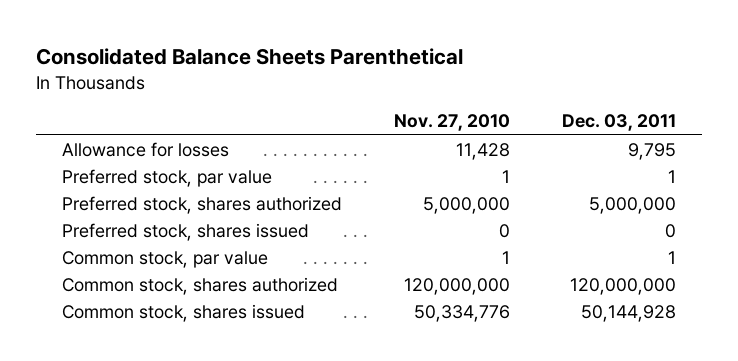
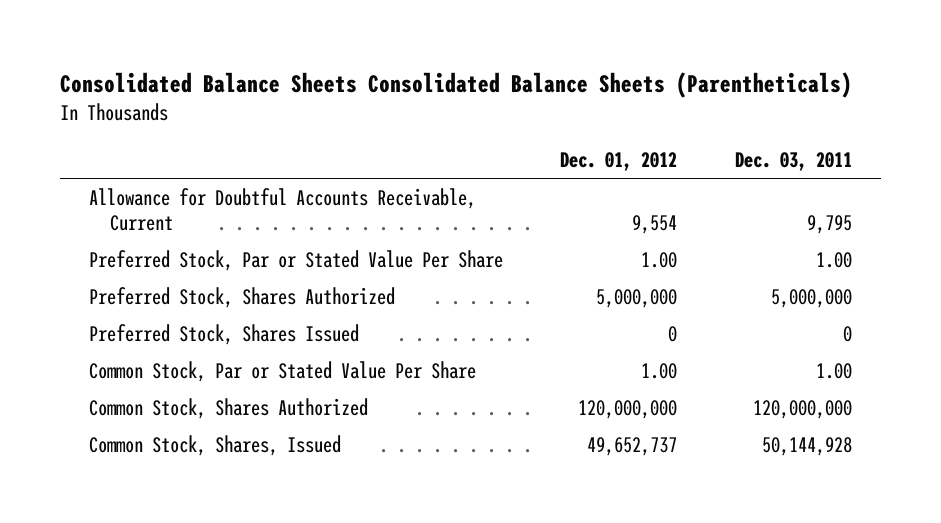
- Consolidated Balance Sheets Parenthetical
+ Consolidated Balance Sheets Consolidated Balance Sheets (Parentheticals)
- | Nov. 27, 2010 | Dec. 03, 2011
+ | Dec. 01, 2012 | Dec. 03, 2011
- Allowance for losses | 11,428 | 9,795
- Preferred stock, par value | 1 | 1
- Preferred stock, shares authorized | 5,000,000 | 5,000,000
- Preferred stock, shares issued | 0 | 0
- Common stock, par value | 1 | 1
- Common stock, shares authorized | 120,000,000 | 120,000,000
- Common stock, shares issued | 50,334,776 | 50,144,928
+ Allowance for Doubtful Accounts Receivable, Current | 9,554 | 9,795
+ Preferred Stock, Par or Stated Value Per Share | 1.00 | 1.00
+ Preferred Stock, Shares Authorized | 5,000,000 | 5,000,000
+ Preferred Stock, Shares Issued | 0 | 0
+ Common Stock, Par or Stated Value Per Share | 1.00 | 1.00
+ Common Stock, Shares Authorized | 120,000,000 | 120,000,000
+ Common Stock, Shares, Issued | 49,652,737 | 50,144,928

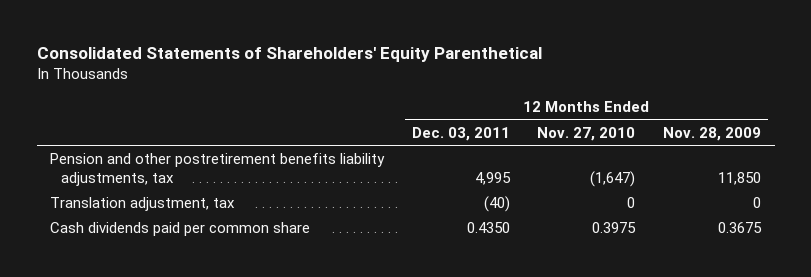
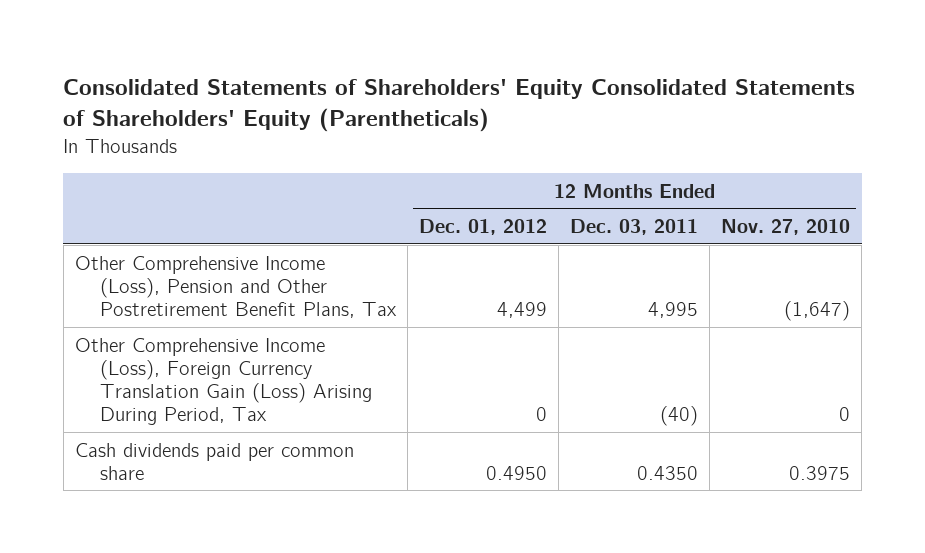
- Consolidated Statements of Shareholders' Equity Parenthetical
+ Consolidated Statements of Shareholders' Equity Consolidated Statements of Shareholders' Equity (Parentheticals)
- | 12 Months Ended Dec. 03, 2011 | 12 Months Ended Nov. 27, 2010 | 12 Months Ended Nov. 28, 2009
+ | 12 Months Ended Dec. 01, 2012 | 12 Months Ended Dec. 03, 2011 | 12 Months Ended Nov. 27, 2010
- Pension and other postretirement benefits liability adjustments, tax | 4,995 | (1,647) | 11,850
- Translation adjustment, tax | (40) | 0 | 0
+ Other Comprehensive Income (Loss), Pension and Other Postretirement Benefit Plans, Tax | 4,499 | 4,995 | (1,647)
+ Other Comprehensive Income (Loss), Foreign Currency Translation Gain (Loss) Arising During Period, Tax | 0 | (40) | 0

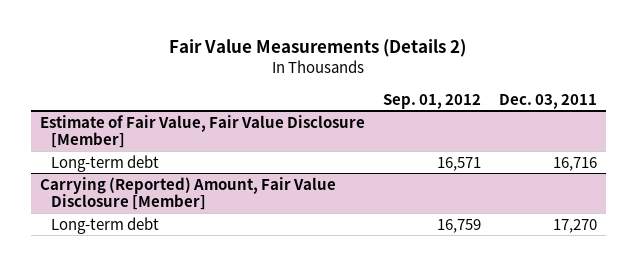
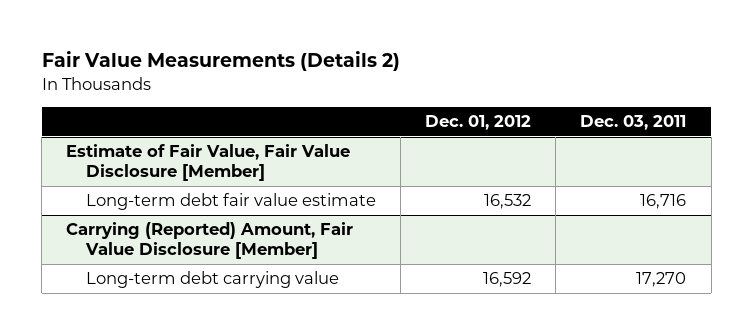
- | Sep. 01, 2012 | Dec. 03, 2011
+ | Dec. 01, 2012 | Dec. 03, 2011
@ Estimate of Fair Value, Fair Value Disclosure [Member]
- Long-term debt | 16,571 | 16,716
+ Long-term debt fair value estimate | 16,532 | 16,716
@ Carrying (Reported) Amount, Fair Value Disclosure [Member]
- Long-term debt | 16,759 | 17,270
+ Long-term debt carrying value | 16,592 | 17,270

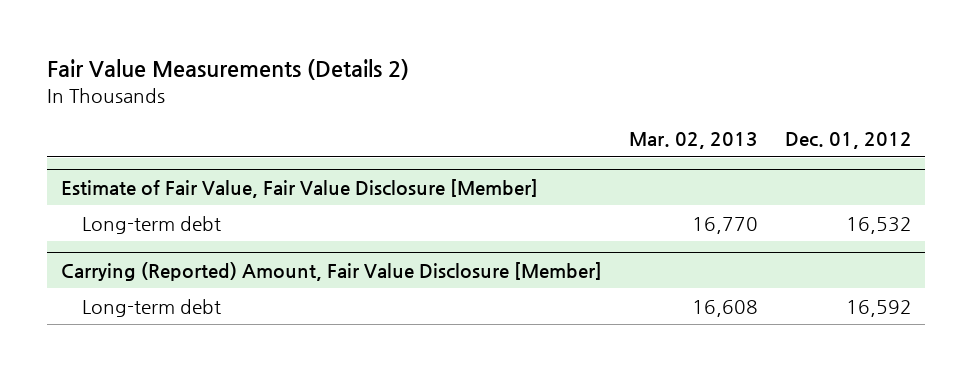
- | Dec. 01, 2012 | Dec. 03, 2011
+ | Mar. 02, 2013 | Dec. 01, 2012
@ Estimate of Fair Value, Fair Value Disclosure [Member]
- Long-term debt fair value estimate | 16,532 | 16,716
+ Long-term debt | 16,770 | 16,532
@ Carrying (Reported) Amount, Fair Value Disclosure [Member]
- Long-term debt carrying value | 16,592 | 17,270
+ Long-term debt | 16,608 | 16,592

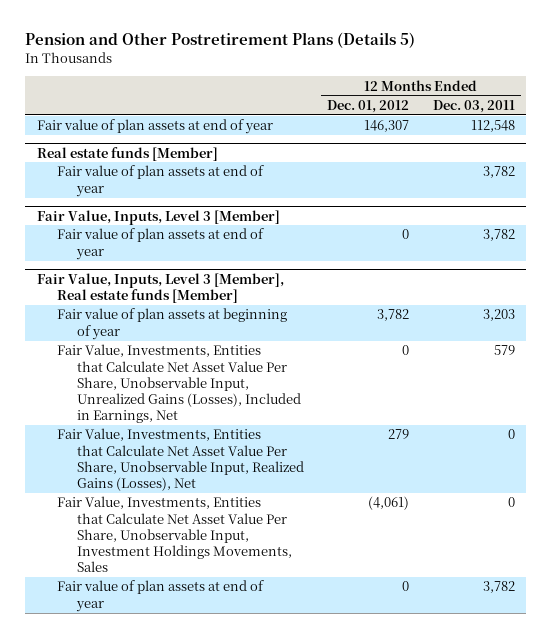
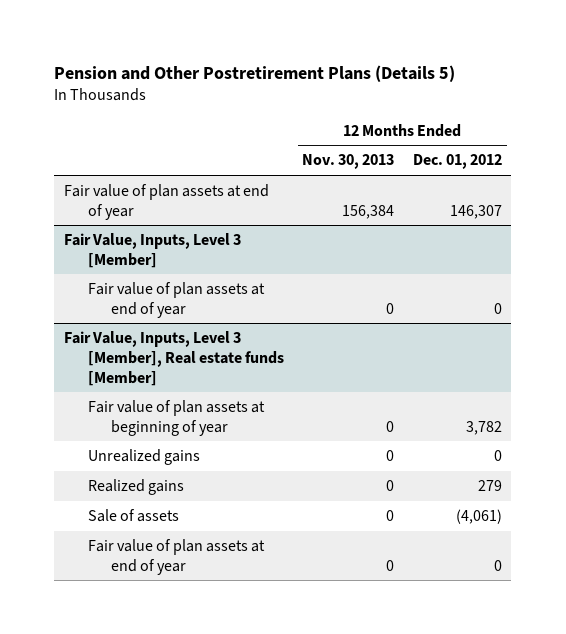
- | 12 Months Ended Dec. 01, 2012 | 12 Months Ended Dec. 03, 2011
+ | 12 Months Ended Nov. 30, 2013 | 12 Months Ended Dec. 01, 2012
- Real estate funds [Member]
- Fair value of plan assets at end of year | | 3,782
@ Fair Value, Inputs, Level 3 [Member], Real estate funds [Member]
- Fair Value, Investments, Entities that Calculate Net Asset Value Per Share, Unobservable Input, Unrealized Gains (Losses), Included in Earnings, Net | 0 | 579
- Fair Value, Investments, Entities that Calculate Net Asset Value Per Share, Unobservable Input, Realized Gains (Losses), Net | 279 | 0
- Fair Value, Investments, Entities that Calculate Net Asset Value Per Share, Unobservable Input, Investment Holdings Movements, Sales | (4,061) | 0
+ Unrealized gains | 0 | 0
+ Realized gains | 0 | 279
+ Sale of assets | 0 | (4,061)

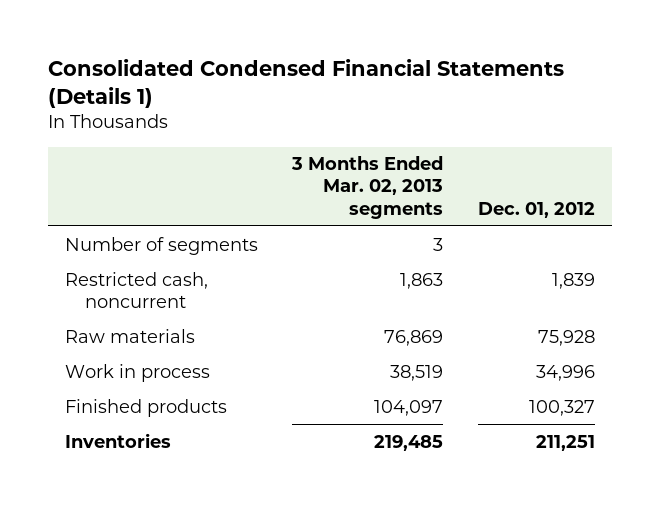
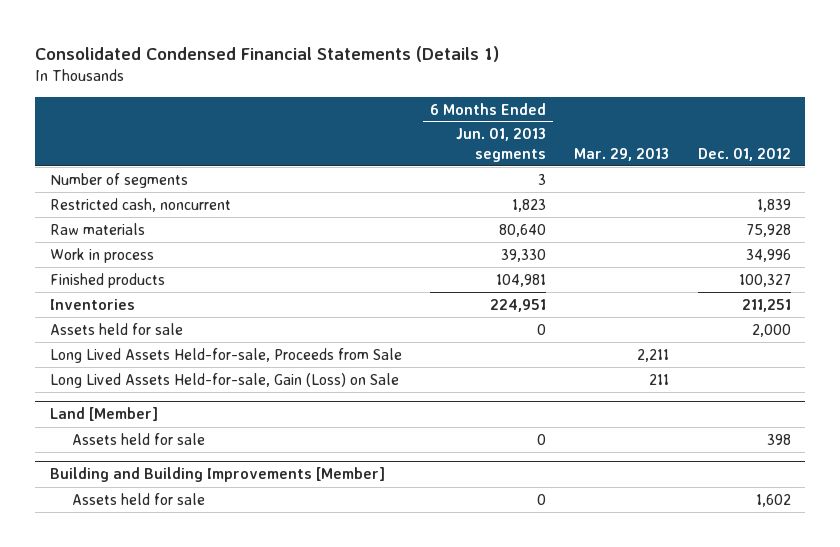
- | 3 Months Ended Mar. 02, 2013 segments | Dec. 01, 2012
+ | 6 Months Ended Jun. 01, 2013 segments | Mar. 29, 2013 | Dec. 01, 2012
+ Assets held for sale | 0 | | 2,000
+ Long Lived Assets Held-for-sale, Proceeds from Sale | | 2,211 |
+ Long Lived Assets Held-for-sale, Gain (Loss) on Sale | | 211 |
+ Land [Member]
+ Assets held for sale | 0 | | 398
+ Building and Building Improvements [Member]
+ Assets held for sale | 0 | | 1,602

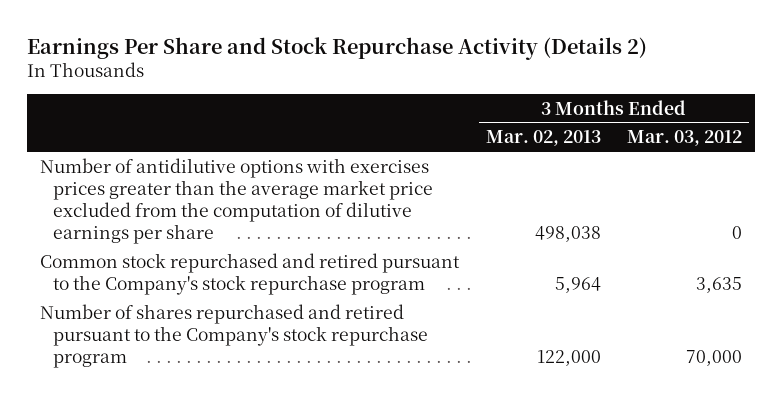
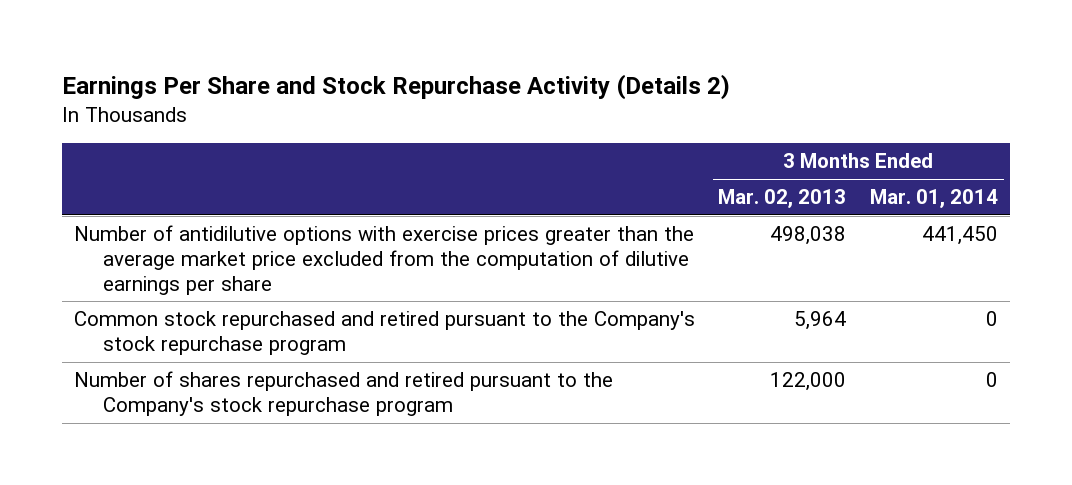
- | 3 Months Ended Mar. 02, 2013 | 3 Months Ended Mar. 03, 2012
+ | 3 Months Ended Mar. 02, 2013 | 3 Months Ended Mar. 01, 2014
- Number of antidilutive options with exercises prices greater than the average market price excluded from the computation of dilutive earnings per share | 498,038 | 0
+ Number of antidilutive options with exercise prices greater than the average market price excluded from the computation of dilutive earnings per share | 498,038 | 441,450

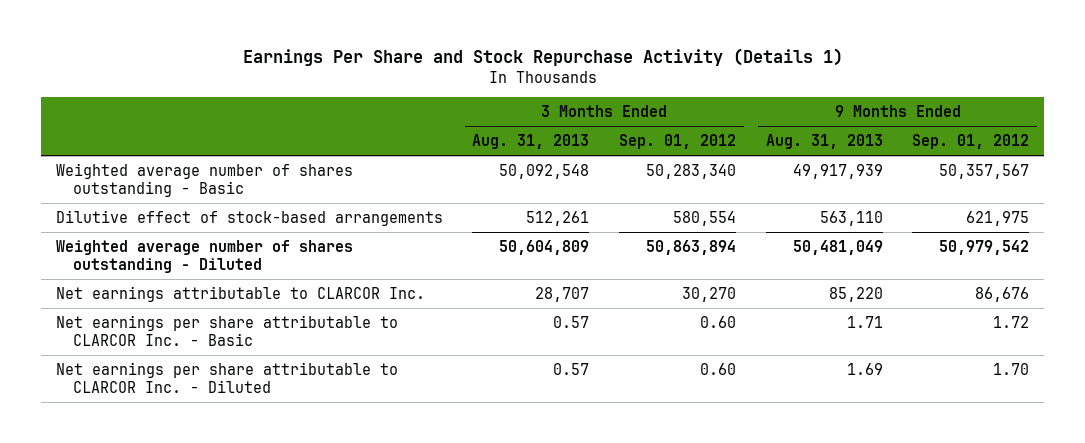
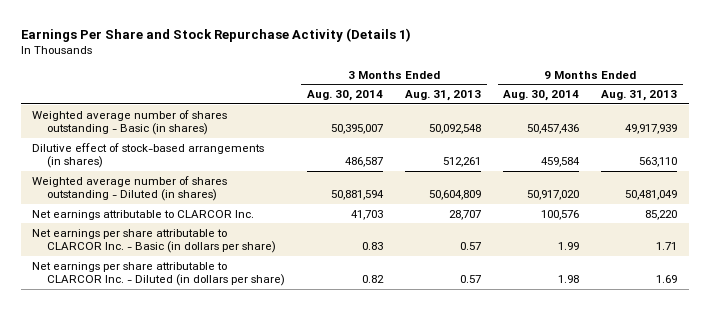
- | 3 Months Ended Aug. 31, 2013 | 3 Months Ended Sep. 01, 2012 | 9 Months Ended Aug. 31, 2013 | 9 Months Ended Sep. 01, 2012
+ | 3 Months Ended Aug. 30, 2014 | 3 Months Ended Aug. 31, 2013 | 9 Months Ended Aug. 30, 2014 | 9 Months Ended Aug. 31, 2013
- Weighted average number of shares outstanding - Basic | 50,092,548 | 50,283,340 | 49,917,939 | 50,357,567
- Dilutive effect of stock-based arrangements | 512,261 | 580,554 | 563,110 | 621,975
- Weighted average number of shares outstanding - Diluted | 50,604,809 | 50,863,894 | 50,481,049 | 50,979,542
+ Weighted average number of shares outstanding - Basic (in shares) | 50,395,007 | 50,092,548 | 50,457,436 | 49,917,939
+ Dilutive effect of stock-based arrangements (in shares) | 486,587 | 512,261 | 459,584 | 563,110
+ Weighted average number of shares outstanding - Diluted (in shares) | 50,881,594 | 50,604,809 | 50,917,020 | 50,481,049
- Net earnings per share attributable to CLARCOR Inc. - Basic | 0.57 | 0.60 | 1.71 | 1.72
- Net earnings per share attributable to CLARCOR Inc. - Diluted | 0.57 | 0.60 | 1.69 | 1.70
+ Net earnings per share attributable to CLARCOR Inc. - Basic (in dollars per share) | 0.83 | 0.57 | 1.99 | 1.71
+ Net earnings per share attributable to CLARCOR Inc. - Diluted (in dollars per share) | 0.82 | 0.57 | 1.98 | 1.69

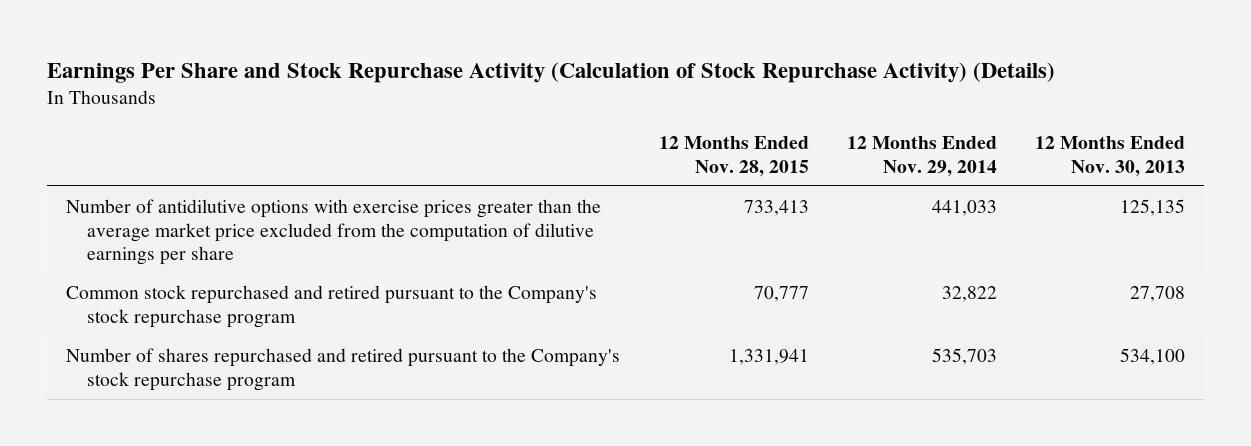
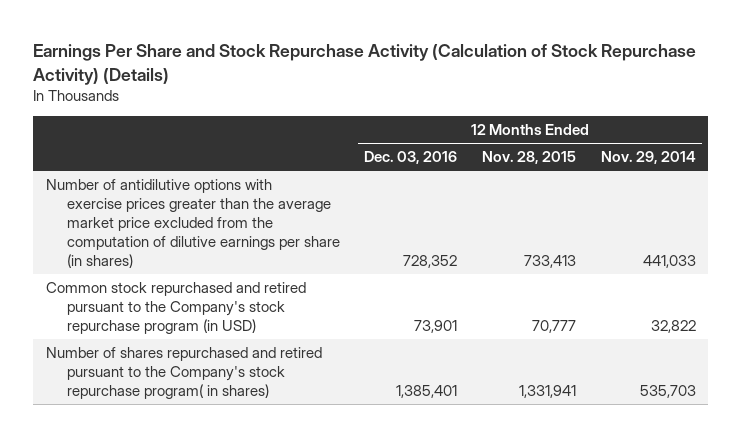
- | 12 Months Ended Nov. 28, 2015 | 12 Months Ended Nov. 29, 2014 | 12 Months Ended Nov. 30, 2013
+ | 12 Months Ended Dec. 03, 2016 | 12 Months Ended Nov. 28, 2015 | 12 Months Ended Nov. 29, 2014
- Number of antidilutive options with exercise prices greater than the average market price excluded from the computation of dilutive earnings per share | 733,413 | 441,033 | 125,135
- Common stock repurchased and retired pursuant to the Company's stock repurchase program | 70,777 | 32,822 | 27,708
- Number of shares repurchased and retired pursuant to the Company's stock repurchase program | 1,331,941 | 535,703 | 534,100
+ Number of antidilutive options with exercise prices greater than the average market price excluded from the computation of dilutive earnings per share (in shares) | 728,352 | 733,413 | 441,033
+ Common stock repurchased and retired pursuant to the Company's stock repurchase program (in USD) | 73,901 | 70,777 | 32,822
+ Number of shares repurchased and retired pursuant to the Company's stock repurchase program( in shares) | 1,385,401 | 1,331,941 | 535,703

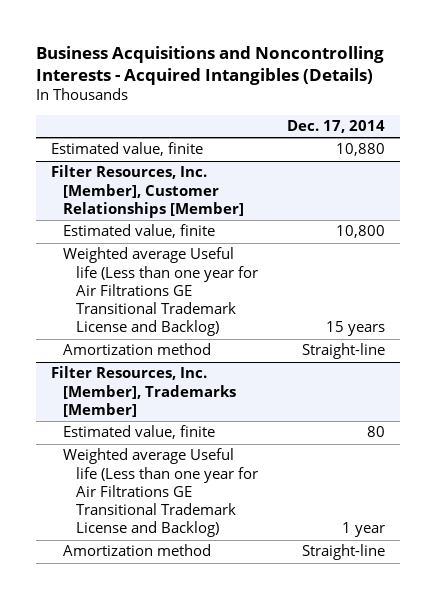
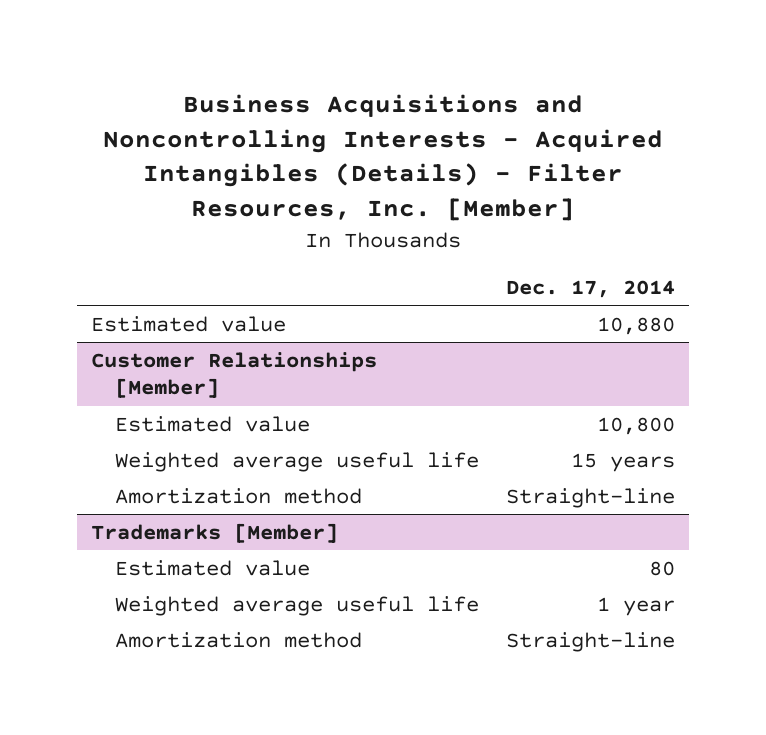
- Business Acquisitions and Noncontrolling Interests - Acquired Intangibles (Details)
+ Business Acquisitions and Noncontrolling Interests - Acquired Intangibles (Details) - Filter Resources, Inc. [Member]
- Estimated value, finite | 10,880
- Filter Resources, Inc. [Member], Customer Relationships [Member]
- Estimated value, finite | 10,800
- Weighted average Useful life (Less than one year for Air Filtrations GE Transitional Trademark License and Backlog) | 15 years
+ Estimated value | 10,880
+ Customer Relationships [Member]
+ Estimated value | 10,800
+ Weighted average useful life | 15 years
- Filter Resources, Inc. [Member], Trademarks [Member]
- Estimated value, finite | 80
- Weighted average Useful life (Less than one year for Air Filtrations GE Transitional Trademark License and Backlog) | 1 year
+ Trademarks [Member]
+ Estimated value | 80
+ Weighted average useful life | 1 year

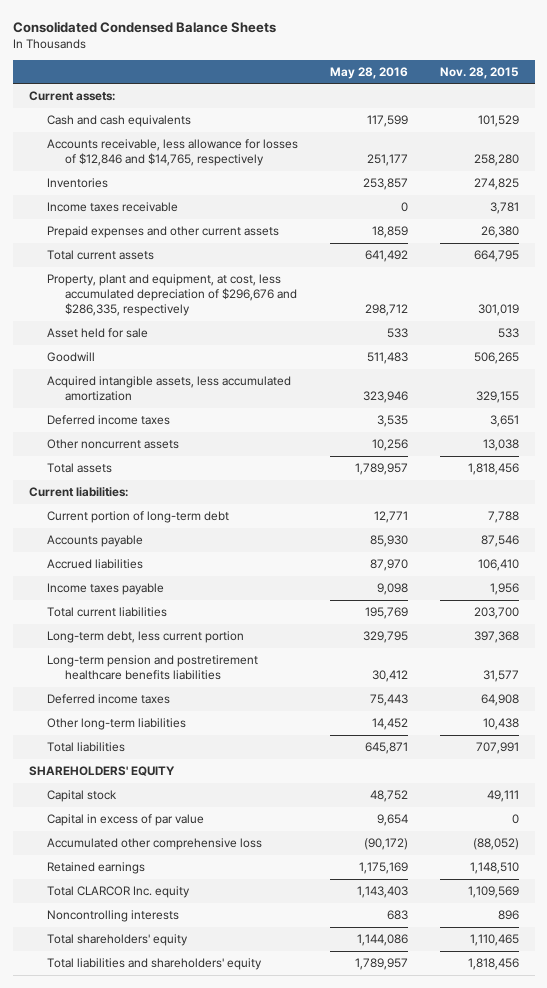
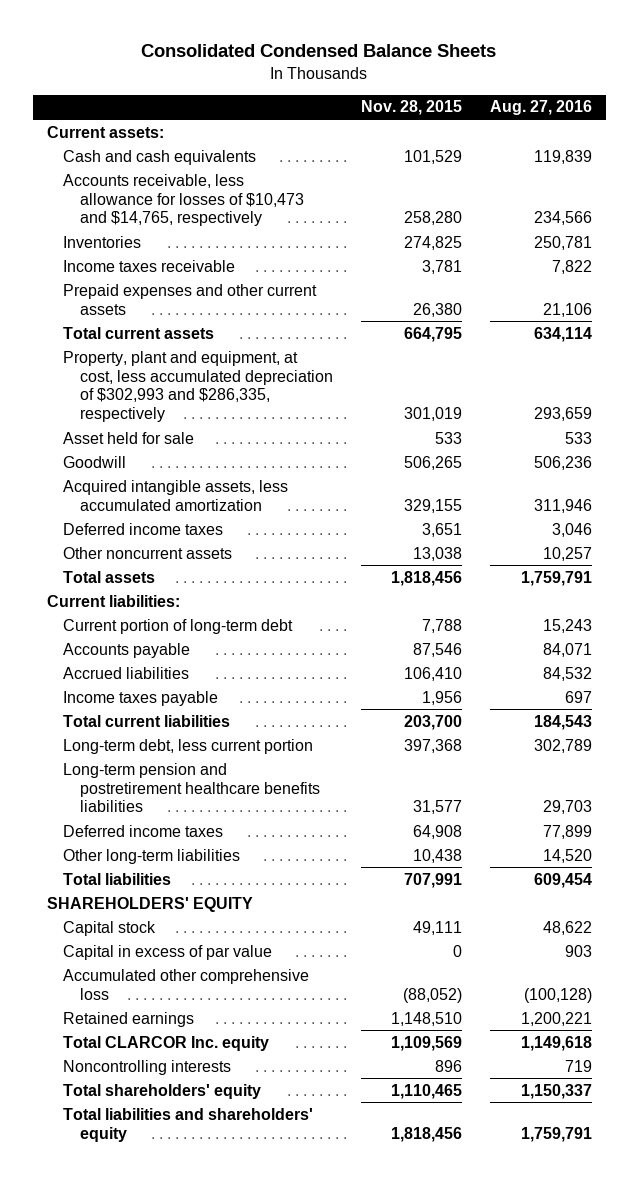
- | May 28, 2016 | Nov. 28, 2015
+ | Nov. 28, 2015 | Aug. 27, 2016
- Accounts receivable, less allowance for losses of $12,846 and $14,765, respectively | 251,177 | 258,280
+ Accounts receivable, less allowance for losses of $10,473 and $14,765, respectively | 258,280 | 234,566
- Property, plant and equipment, at cost, less accumulated depreciation of $296,676 and $286,335, respectively | 298,712 | 301,019
+ Property, plant and equipment, at cost, less accumulated depreciation of $302,993 and $286,335, respectively | 301,019 | 293,659

